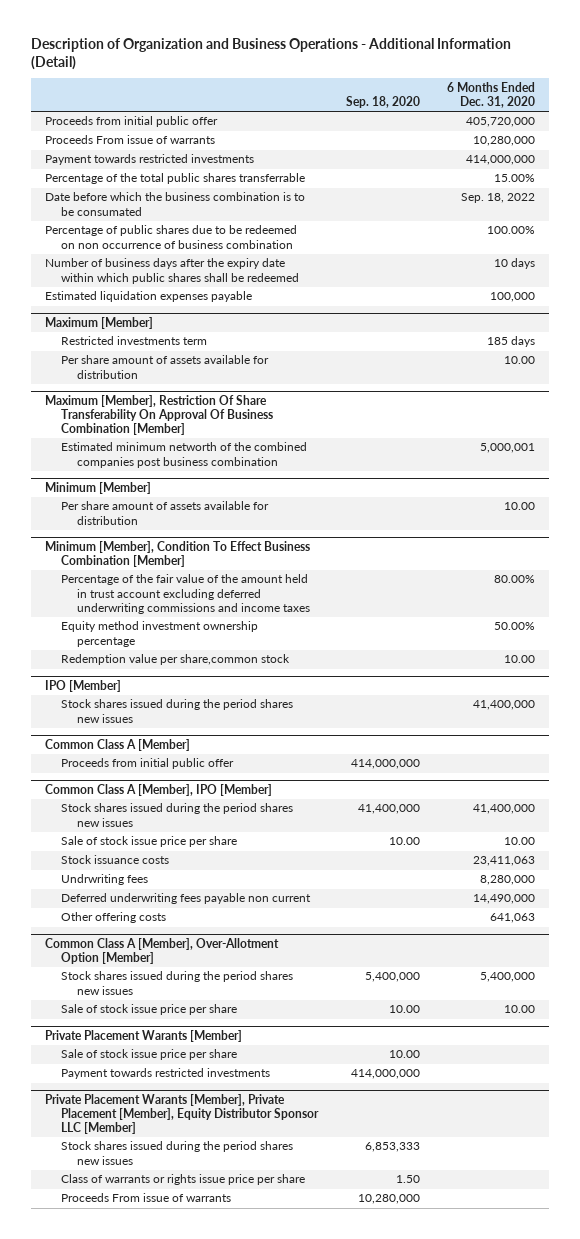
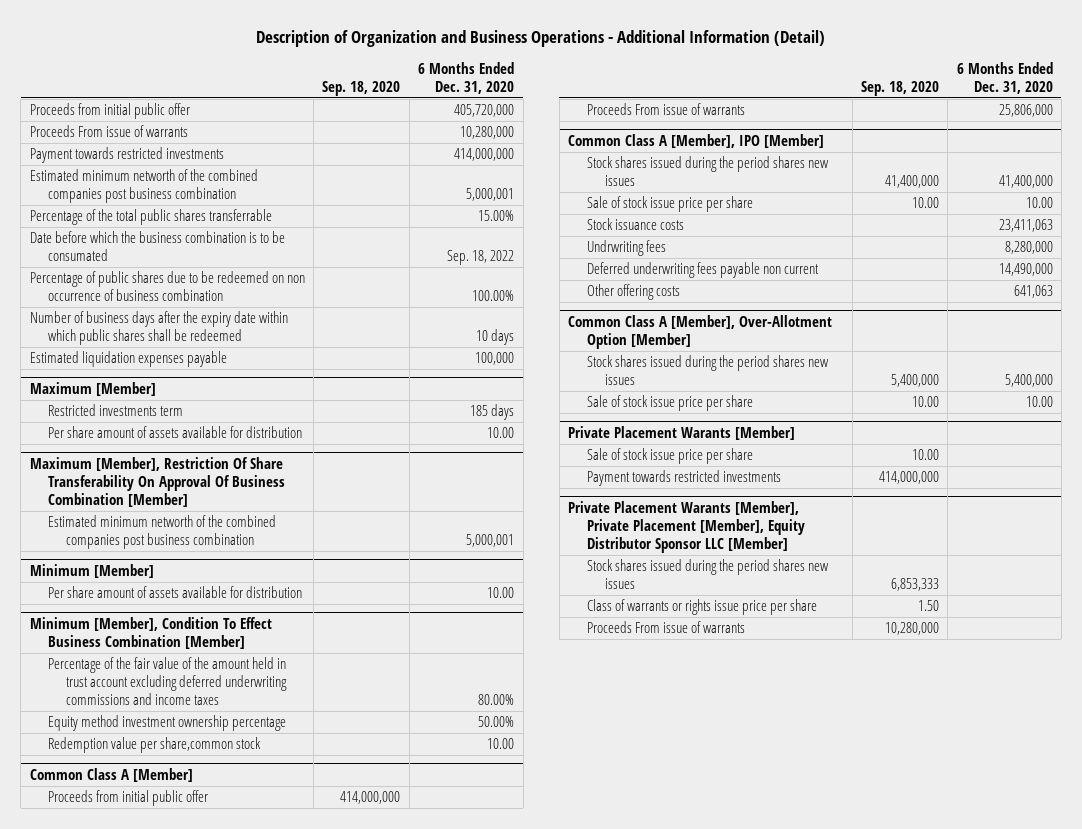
+ Estimated minimum networth of the combined companies post business combination | | 5,000,001
- IPO [Member]
- Stock shares issued during the period shares new issues | | 41,400,000
@ Common Class A [Member]
+ Proceeds From issue of warrants | | 25,806,000

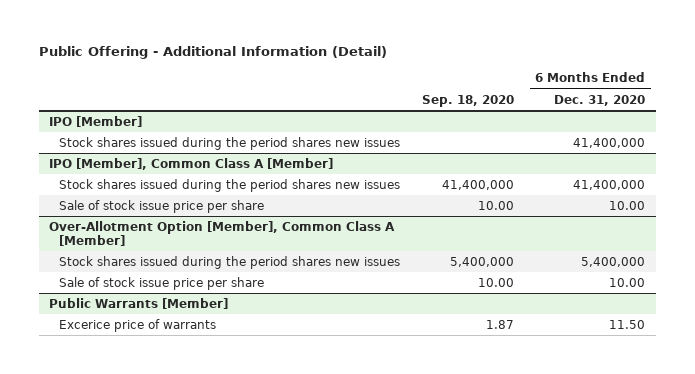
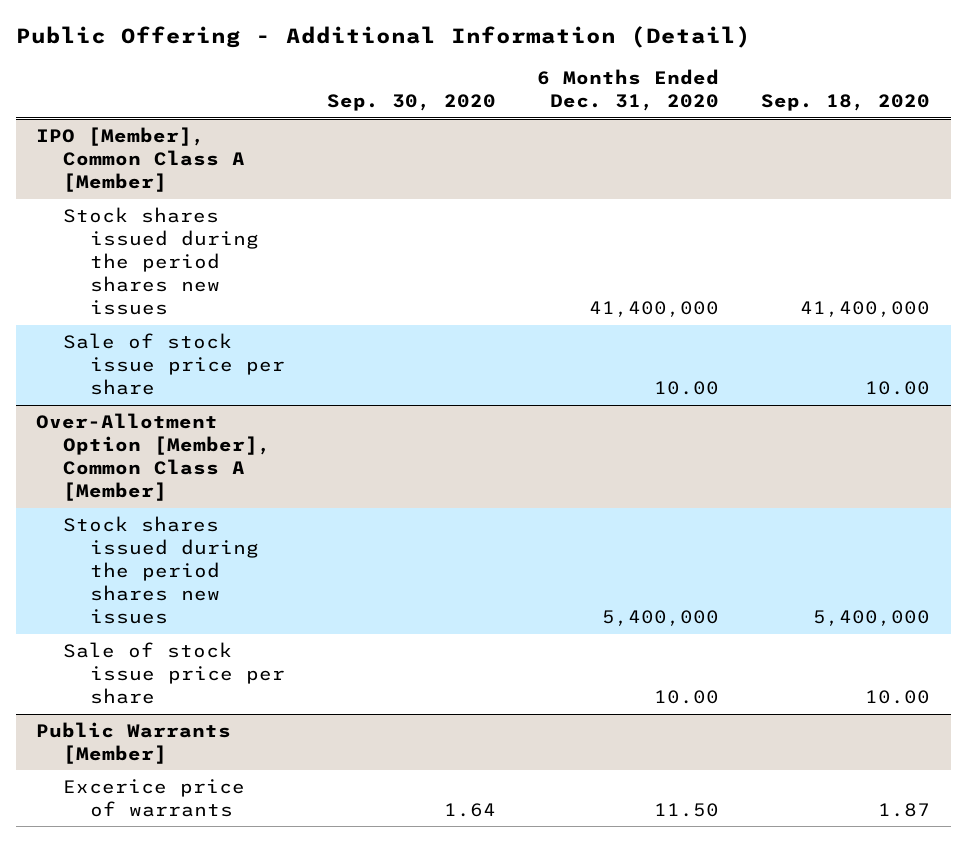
- | Sep. 18, 2020 | 6 Months Ended Dec. 31, 2020
+ | Sep. 30, 2020 | 6 Months Ended Dec. 31, 2020 | Sep. 18, 2020
- IPO [Member]
- Stock shares issued during the period shares new issues | | 41,400,000

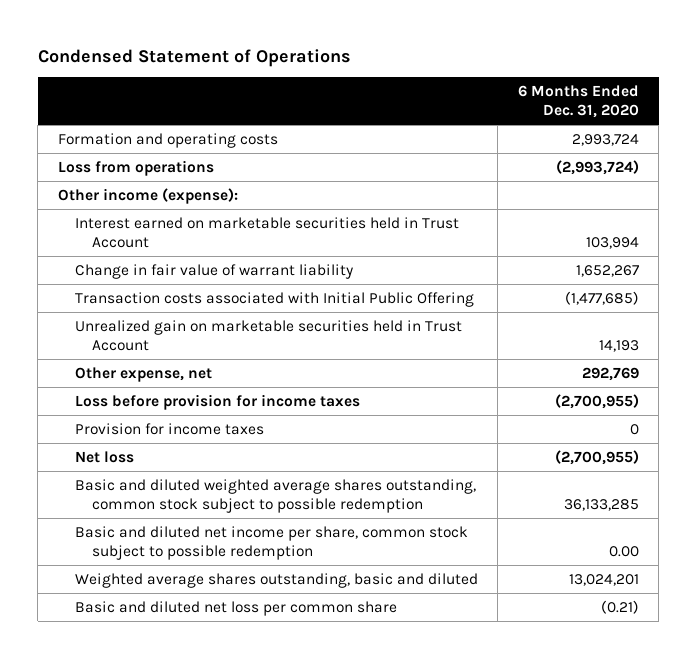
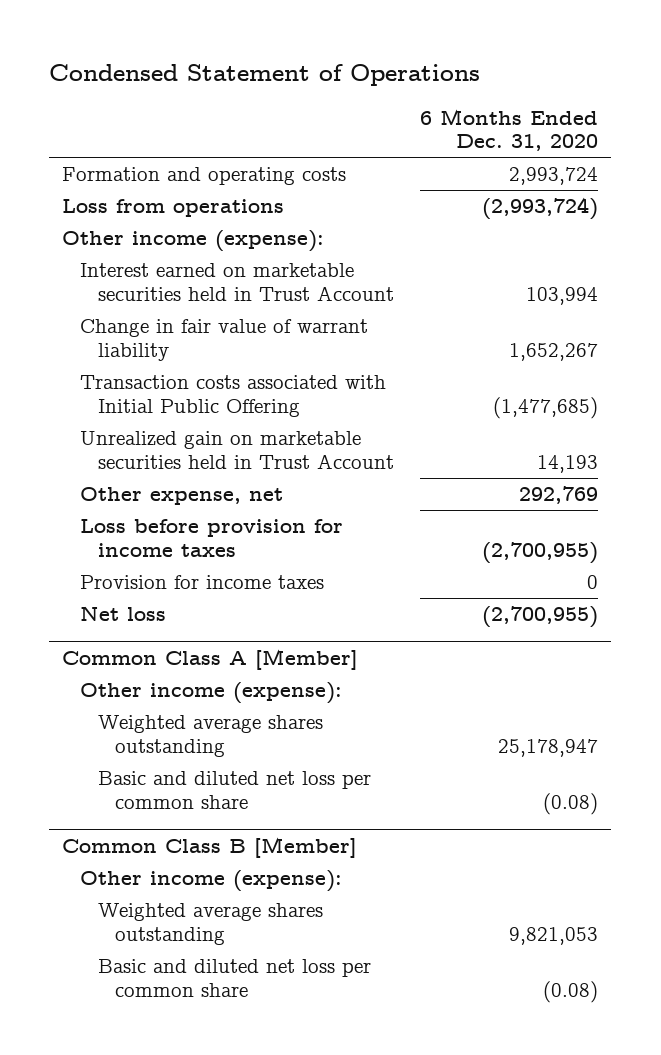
- Basic and diluted weighted average shares outstanding, common stock subject to possible redemption | 36,133,285
- Basic and diluted net income per share, common stock subject to possible redemption | 0.00
- Weighted average shares outstanding, basic and diluted | 13,024,201
- Basic and diluted net loss per common share | (0.21)
+ Common Class A [Member]
+ Other income (expense):
+ Weighted average shares outstanding | 25,178,947
+ Basic and diluted net loss per common share | (0.08)
+ Common Class B [Member]
+ Other income (expense):
+ Weighted average shares outstanding | 9,821,053
+ Basic and diluted net loss per common share | (0.08)

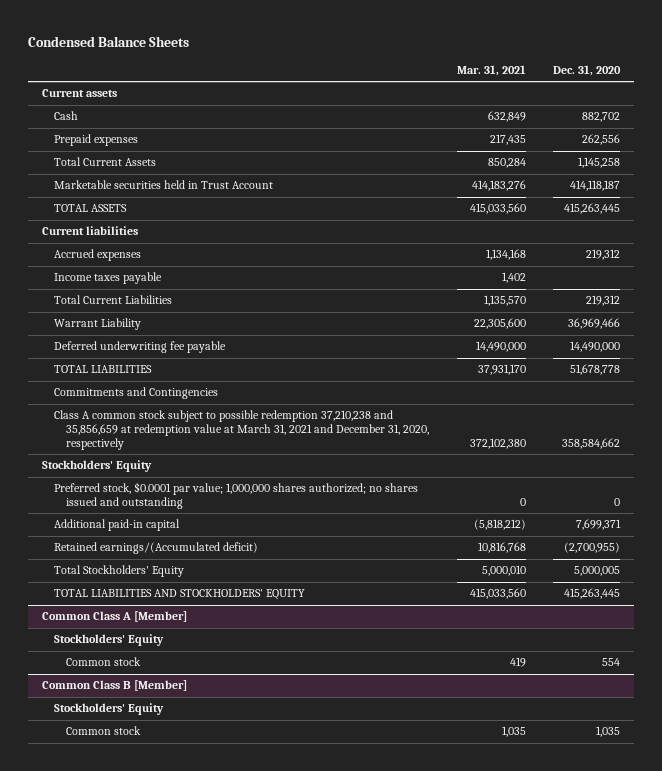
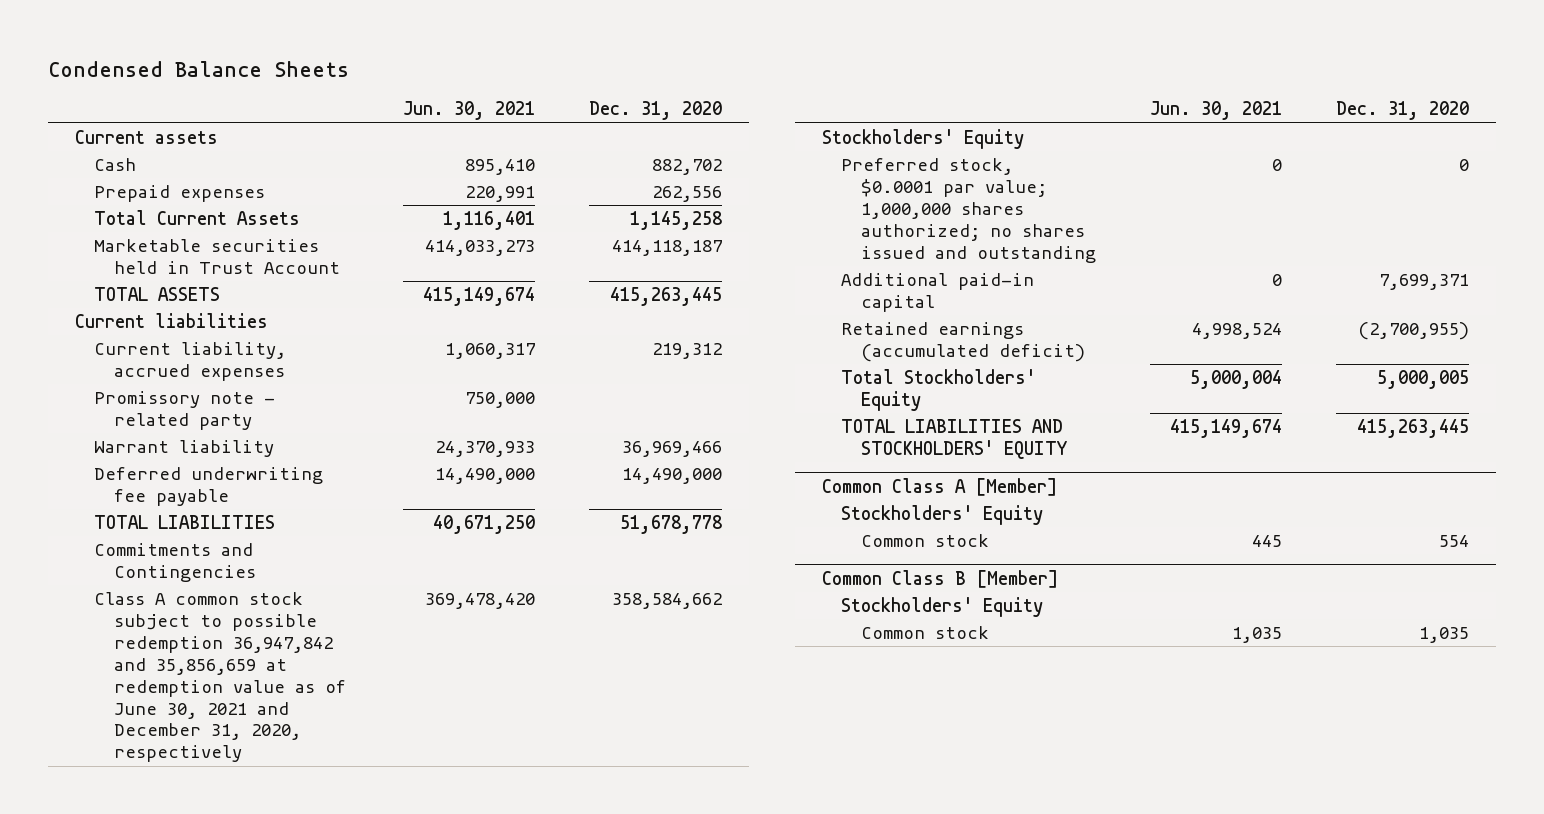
- | Mar. 31, 2021 | Dec. 31, 2020
+ | Jun. 30, 2021 | Dec. 31, 2020
- Accrued expenses | 1,134,168 | 219,312
- Income taxes payable | 1,402 |
- Total Current Liabilities | 1,135,570 | 219,312
- Warrant Liability | 22,305,600 | 36,969,466
+ Current liability, accrued expenses | 1,060,317 | 219,312
+ Promissory note - related party | 750,000 |
+ Warrant liability | 24,370,933 | 36,969,466
- Class A common stock subject to possible redemption 37,210,238 and 35,856,659 at redemption value at March 31, 2021 and December 31, 2020, respectively | 372,102,380 | 358,584,662
+ Class A common stock subject to possible redemption 36,947,842 and 35,856,659 at redemption value as of June 30, 2021 and December 31, 2020, respectively | 369,478,420 | 358,584,662
- Retained earnings/(Accumulated deficit) | 10,816,768 | (2,700,955)
+ Retained earnings (accumulated deficit) | 4,998,524 | (2,700,955)

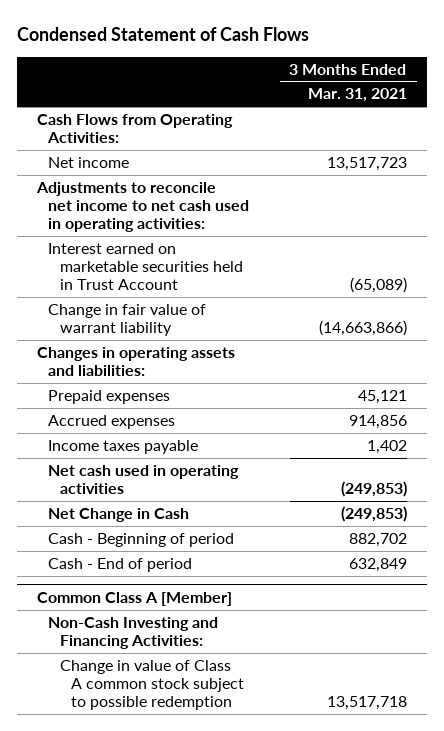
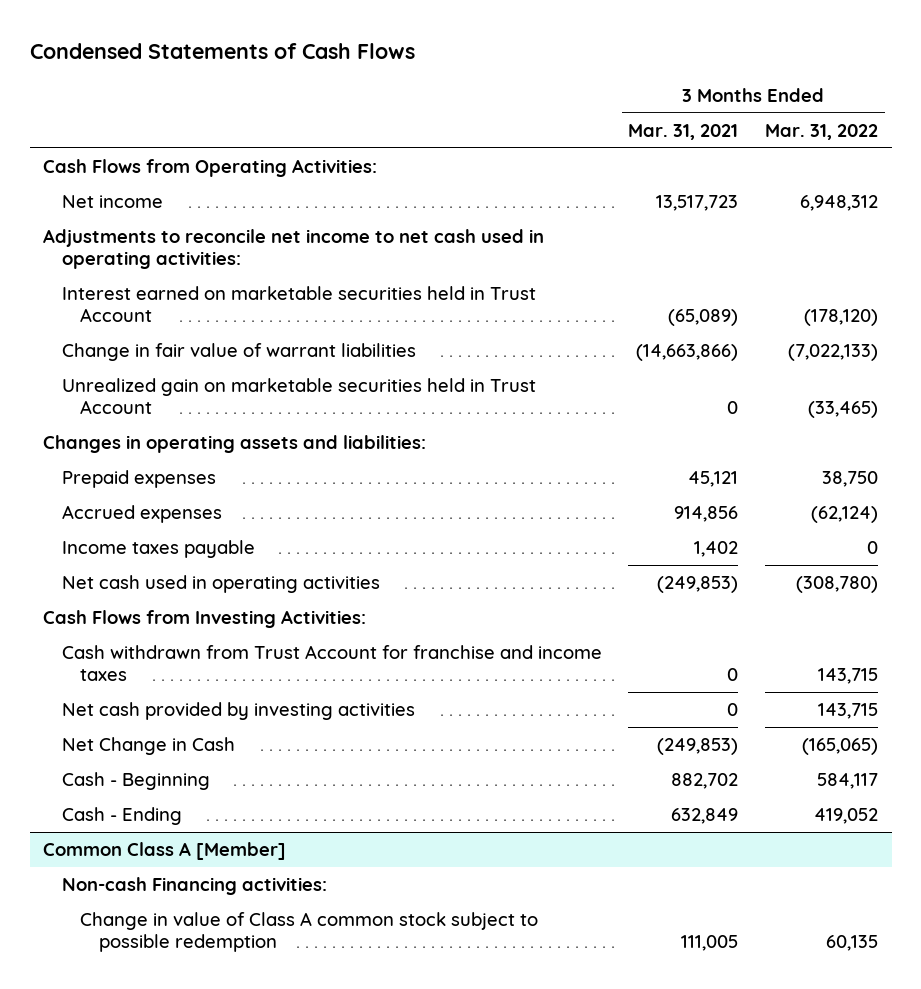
- Condensed Statement of Cash Flows
+ Condensed Statements of Cash Flows
- | 3 Months Ended Mar. 31, 2021
+ | 3 Months Ended Mar. 31, 2021 | 3 Months Ended Mar. 31, 2022
- Change in fair value of warrant liability | (14,663,866)
+ Change in fair value of warrant liabilities | (14,663,866) | (7,022,133)
+ Unrealized gain on marketable securities held in Trust Account | 0 | (33,465)
+ Cash Flows from Investing Activities:
+ Cash withdrawn from Trust Account for franchise and income taxes | 0 | 143,715
+ Net cash provided by investing activities | 0 | 143,715
- Cash - Beginning of period | 882,702
- Cash - End of period | 632,849
+ Cash - Beginning | 882,702 | 584,117
+ Cash - Ending | 632,849 | 419,052
@ Common Class A [Member]
- Non-Cash Investing and Financing Activities:
- Change in value of Class A common stock subject to possible redemption | 13,517,718
+ Non-cash Financing activities:
+ Change in value of Class A common stock subject to possible redemption | 111,005 | 60,135

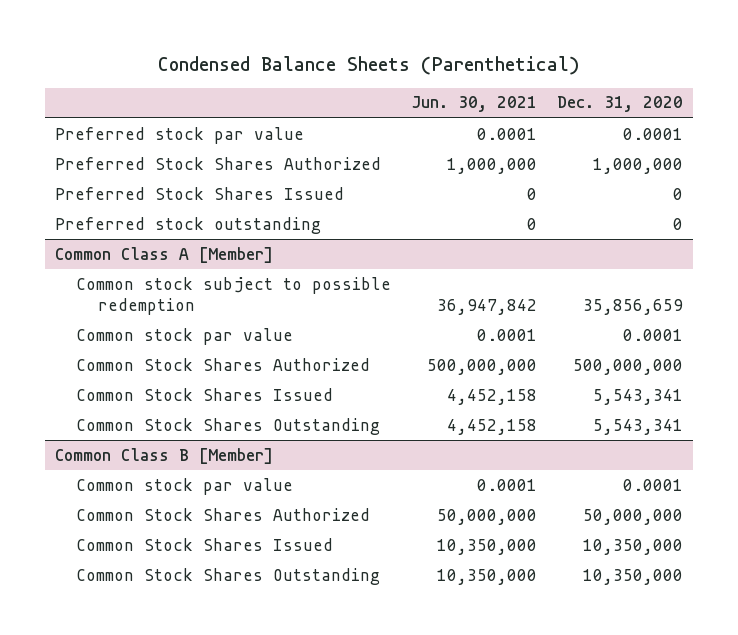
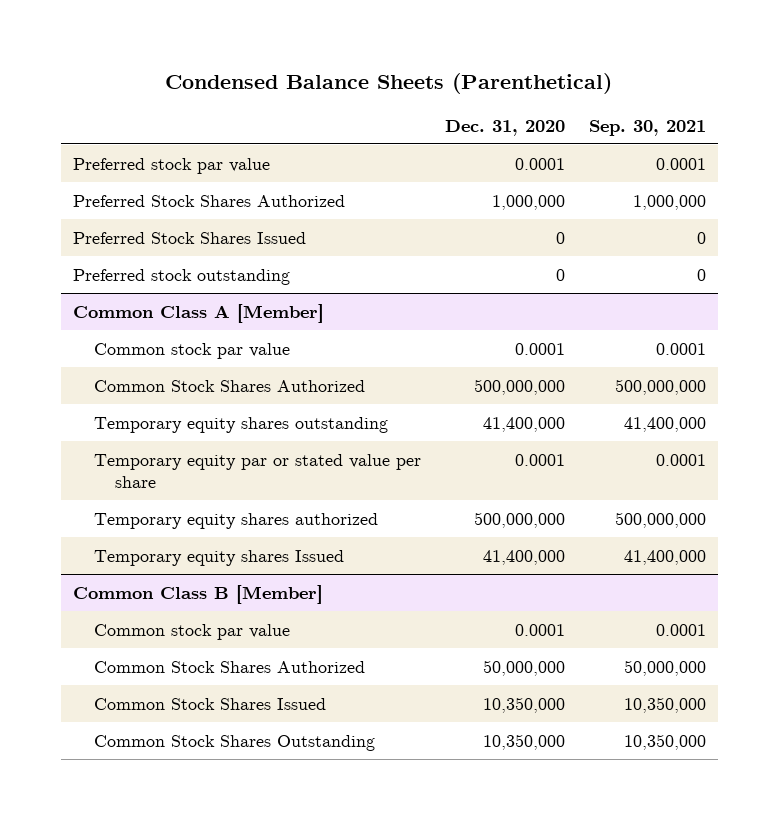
- | Jun. 30, 2021 | Dec. 31, 2020
+ | Dec. 31, 2020 | Sep. 30, 2021
@ Common Class A [Member]
- Common stock subject to possible redemption | 36,947,842 | 35,856,659
- Common Stock Shares Issued | 4,452,158 | 5,543,341
- Common Stock Shares Outstanding | 4,452,158 | 5,543,341
+ Temporary equity shares outstanding | 41,400,000 | 41,400,000
+ Temporary equity par or stated value per share | 0.0001 | 0.0001
+ Temporary equity shares authorized | 500,000,000 | 500,000,000
+ Temporary equity shares Issued | 41,400,000 | 41,400,000

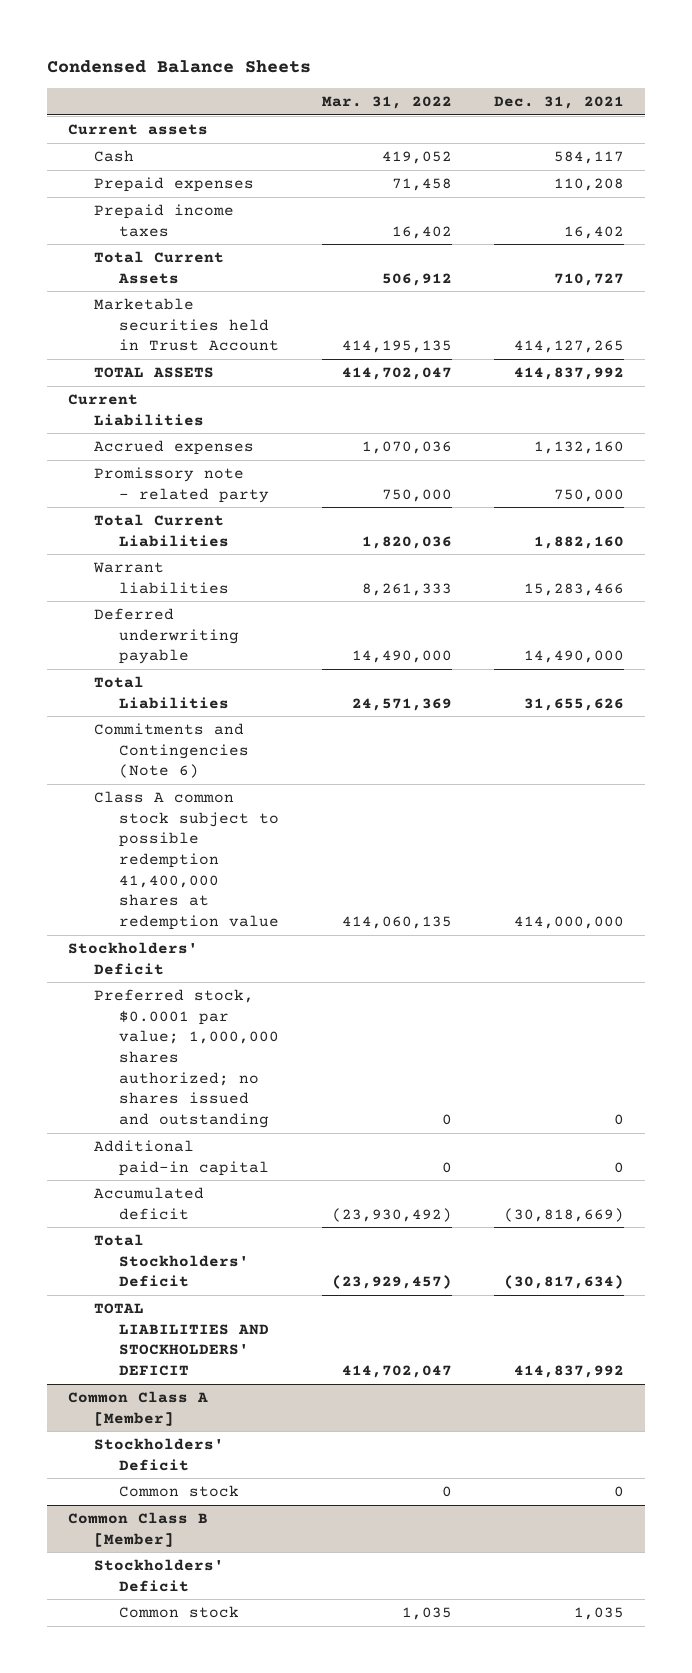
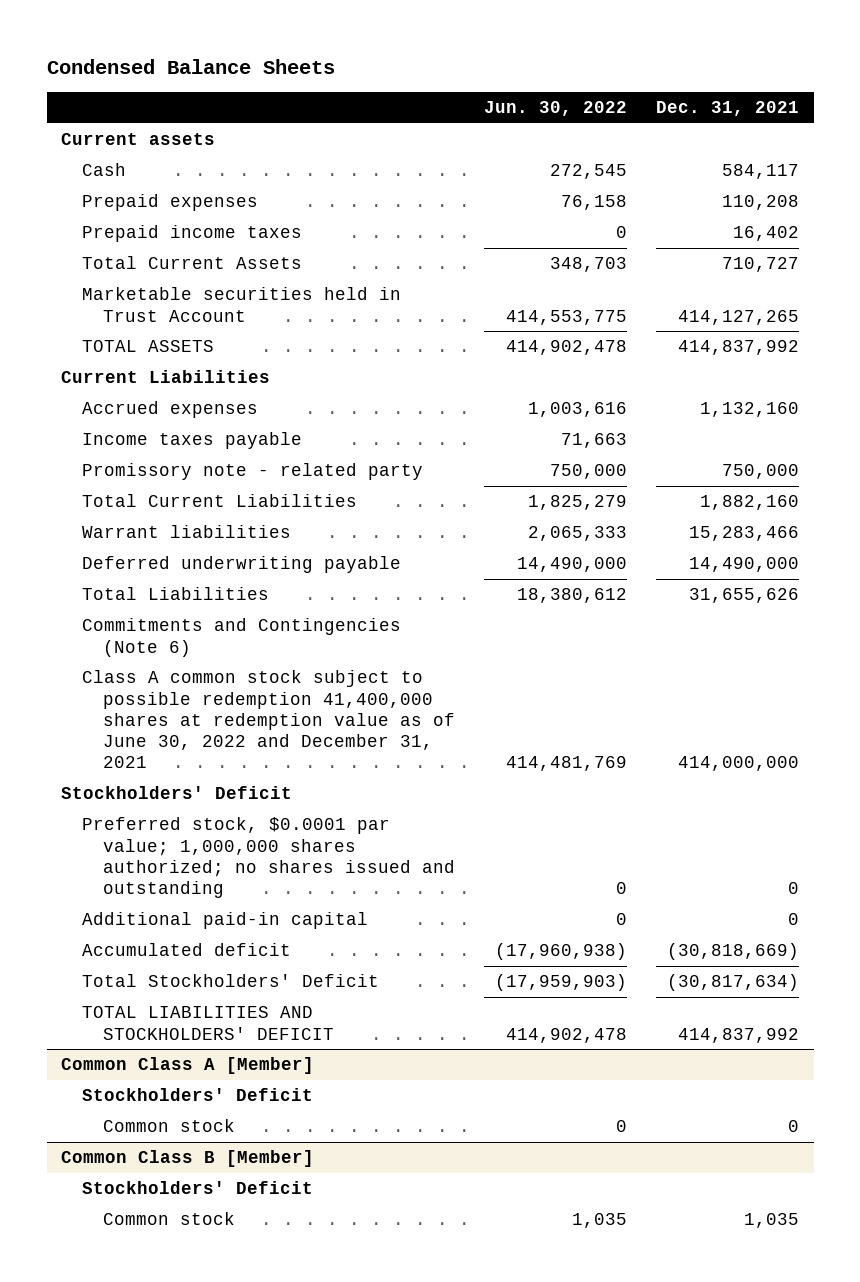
- | Mar. 31, 2022 | Dec. 31, 2021
+ | Jun. 30, 2022 | Dec. 31, 2021
+ Income taxes payable | 71,663 |
- Class A common stock subject to possible redemption 41,400,000 shares at redemption value | 414,060,135 | 414,000,000
+ Class A common stock subject to possible redemption 41,400,000 shares at redemption value as of June 30, 2022 and December 31, 2021 | 414,481,769 | 414,000,000

